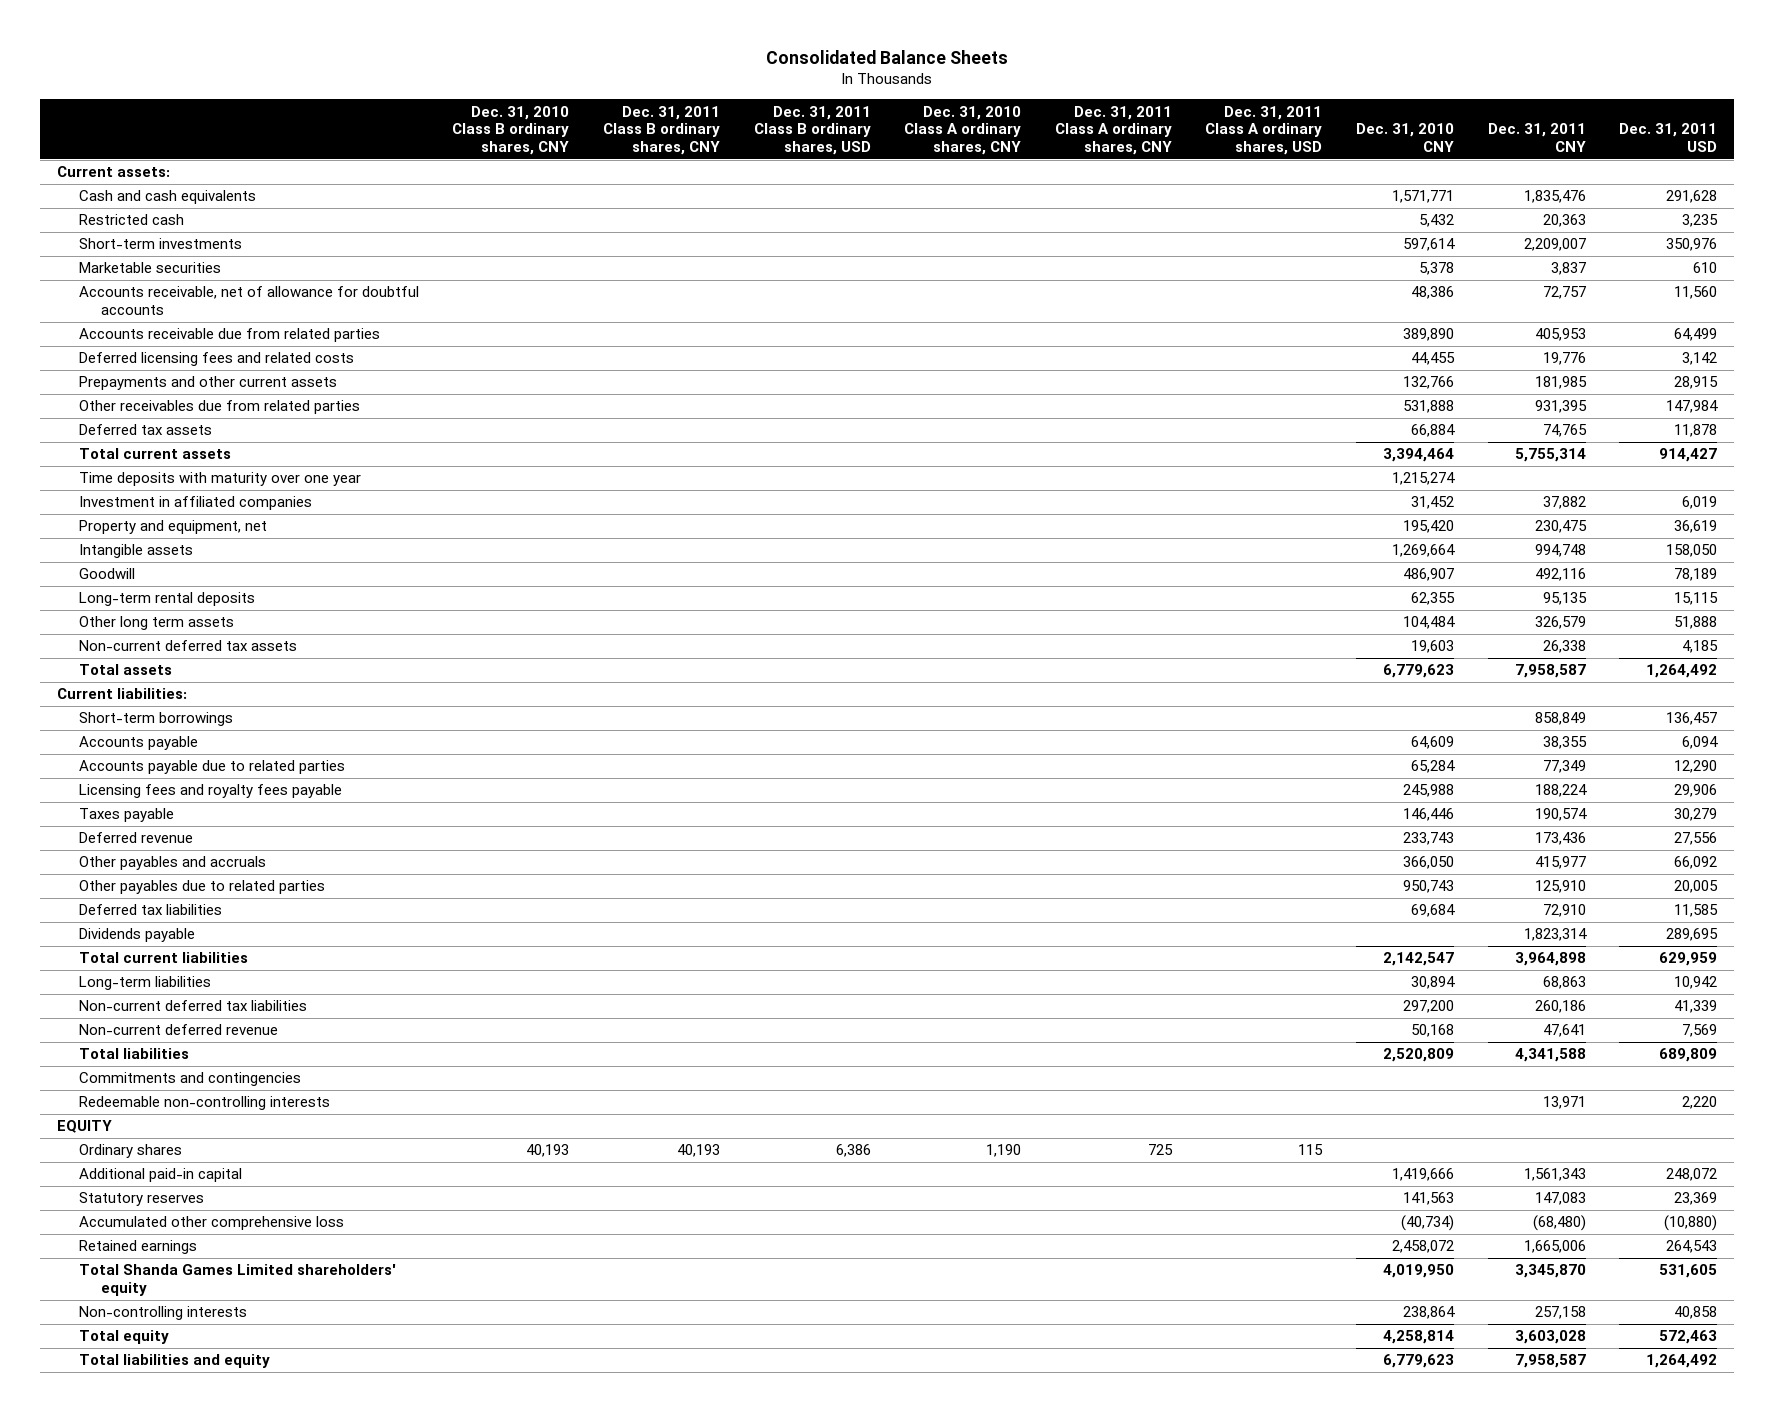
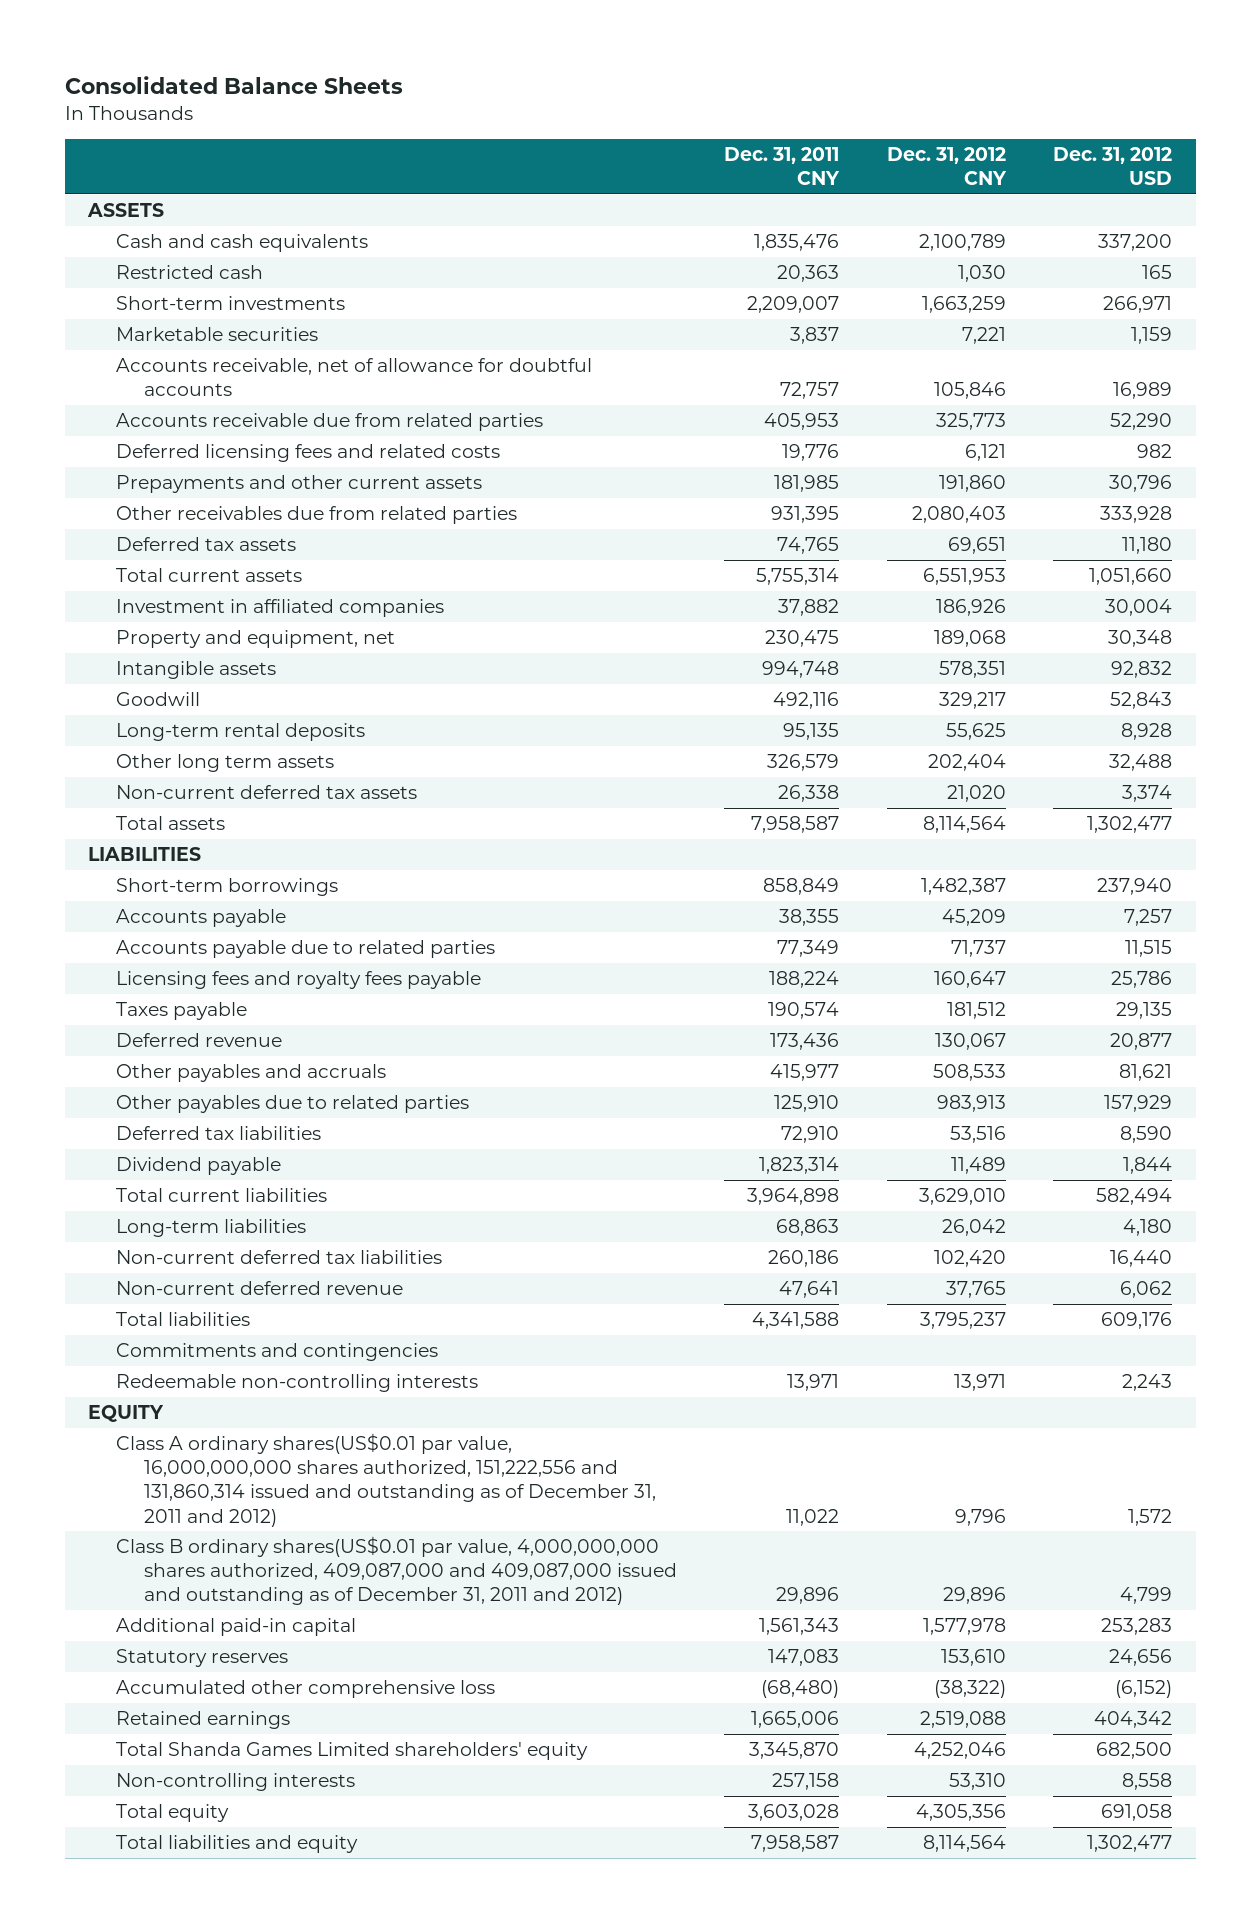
- | Dec. 31, 2010 Class B ordinary shares, CNY | Dec. 31, 2011 Class B ordinary shares, CNY | Dec. 31, 2011 Class B ordinary shares, USD | Dec. 31, 2010 Class A ordinary shares, CNY | Dec. 31, 2011 Class A ordinary shares, CNY | Dec. 31, 2011 Class A ordinary shares, USD | Dec. 31, 2010 CNY | Dec. 31, 2011 CNY | Dec. 31, 2011 USD
+ | Dec. 31, 2011 CNY | Dec. 31, 2012 CNY | Dec. 31, 2012 USD
- Current assets:
+ ASSETS
- Time deposits with maturity over one year | | | | | | | 1,215,274 | |
- Current liabilities:
+ LIABILITIES
- Dividends payable | | | | | | | | 1,823,314 | 289,695
+ Dividend payable | 1,823,314 | 11,489 | 1,844
- Ordinary shares | 40,193 | 40,193 | 6,386 | 1,190 | 725 | 115 | | |
+ Class A ordinary shares(US$0.01 par value, 16,000,000,000 shares authorized, 151,222,556 and 131,860,314 issued and outstanding as of December 31, 2011 and 2012) | 11,022 | 9,796 | 1,572
+ Class B ordinary shares(US$0.01 par value, 4,000,000,000 shares authorized, 409,087,000 and 409,087,000 issued and outstanding as of December 31, 2011 and 2012) | 29,896 | 29,896 | 4,799

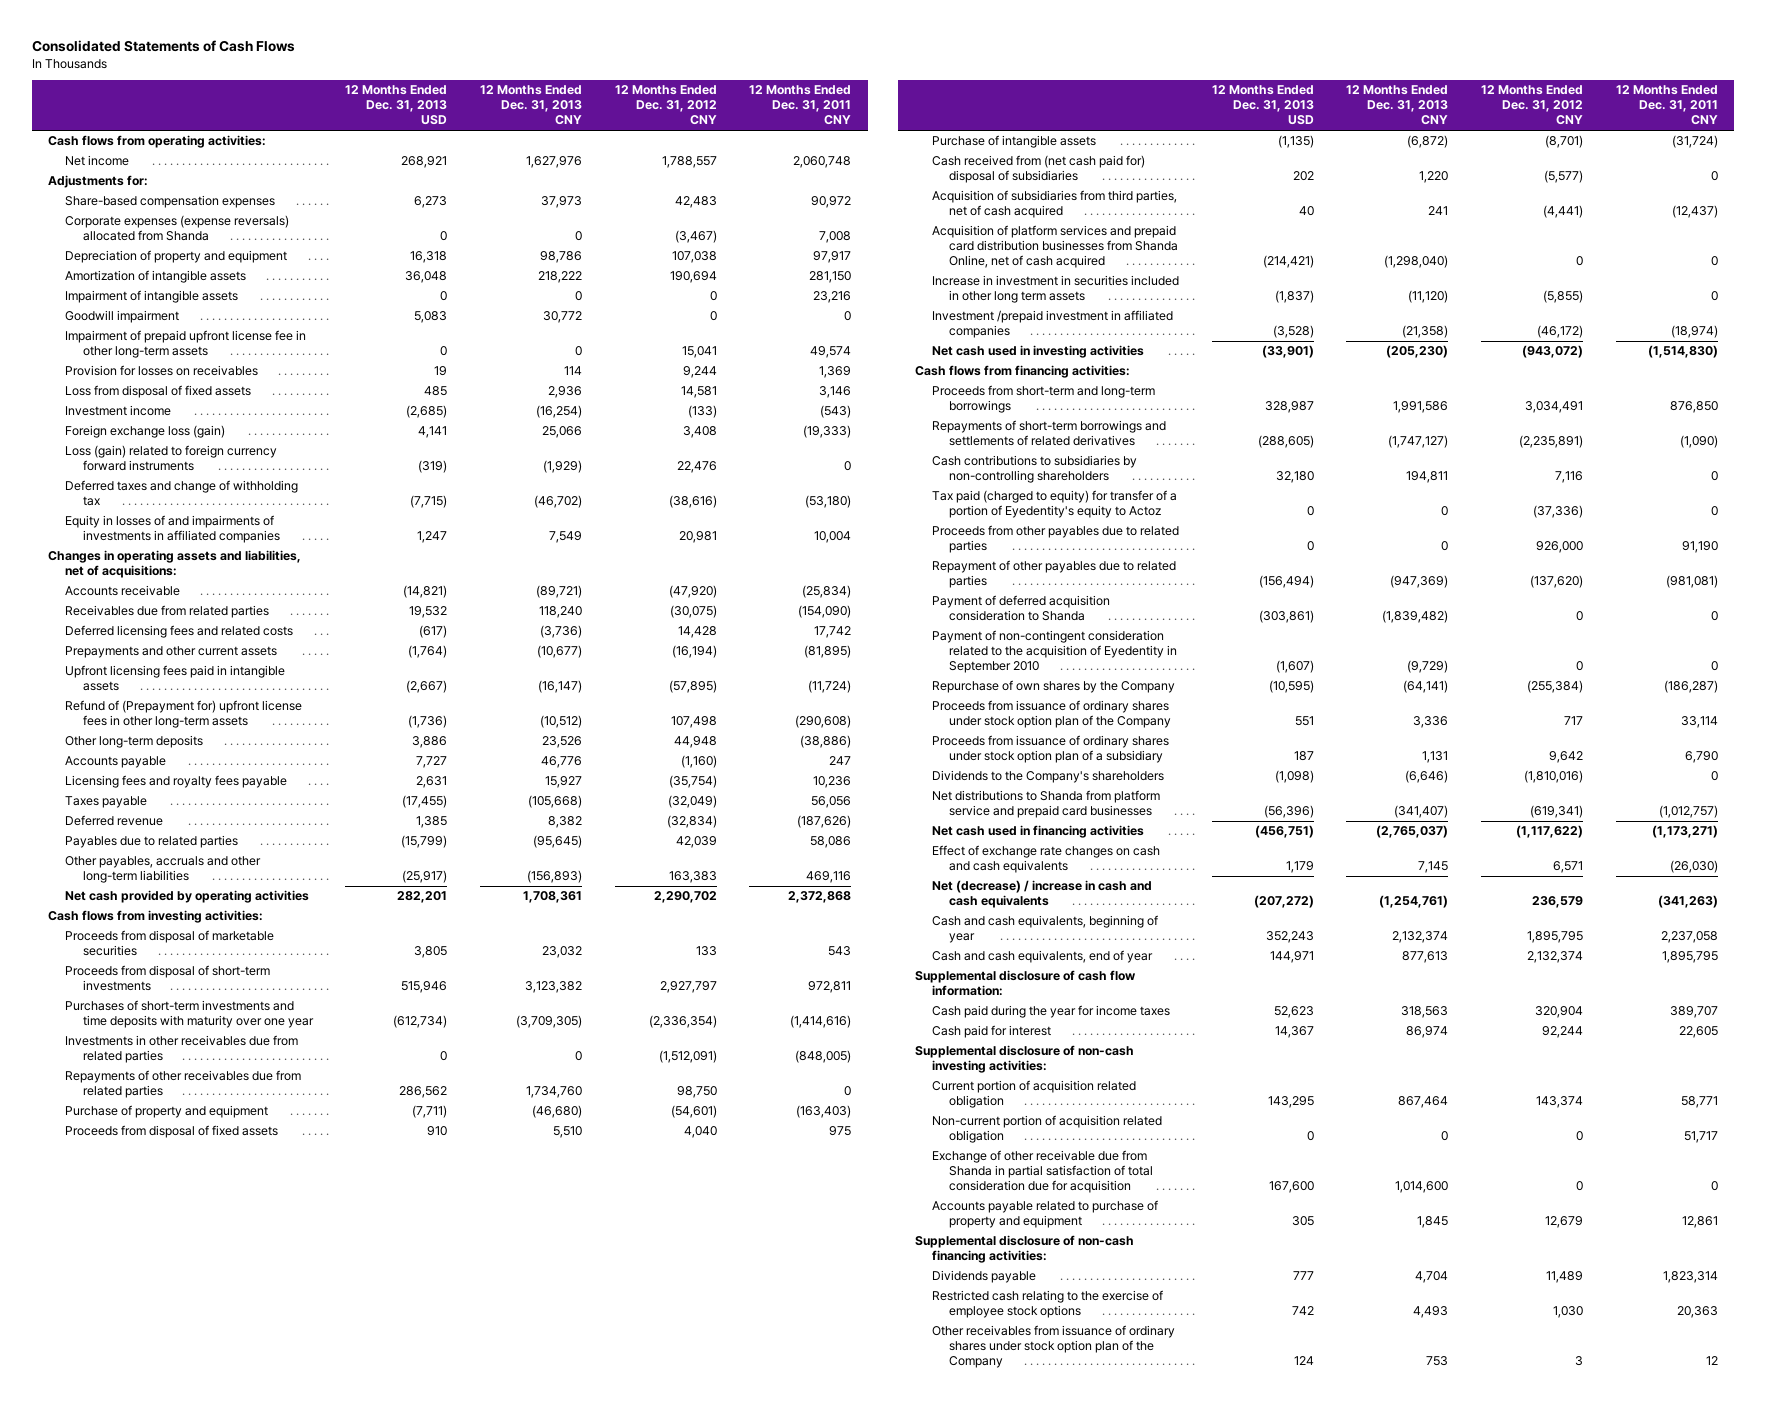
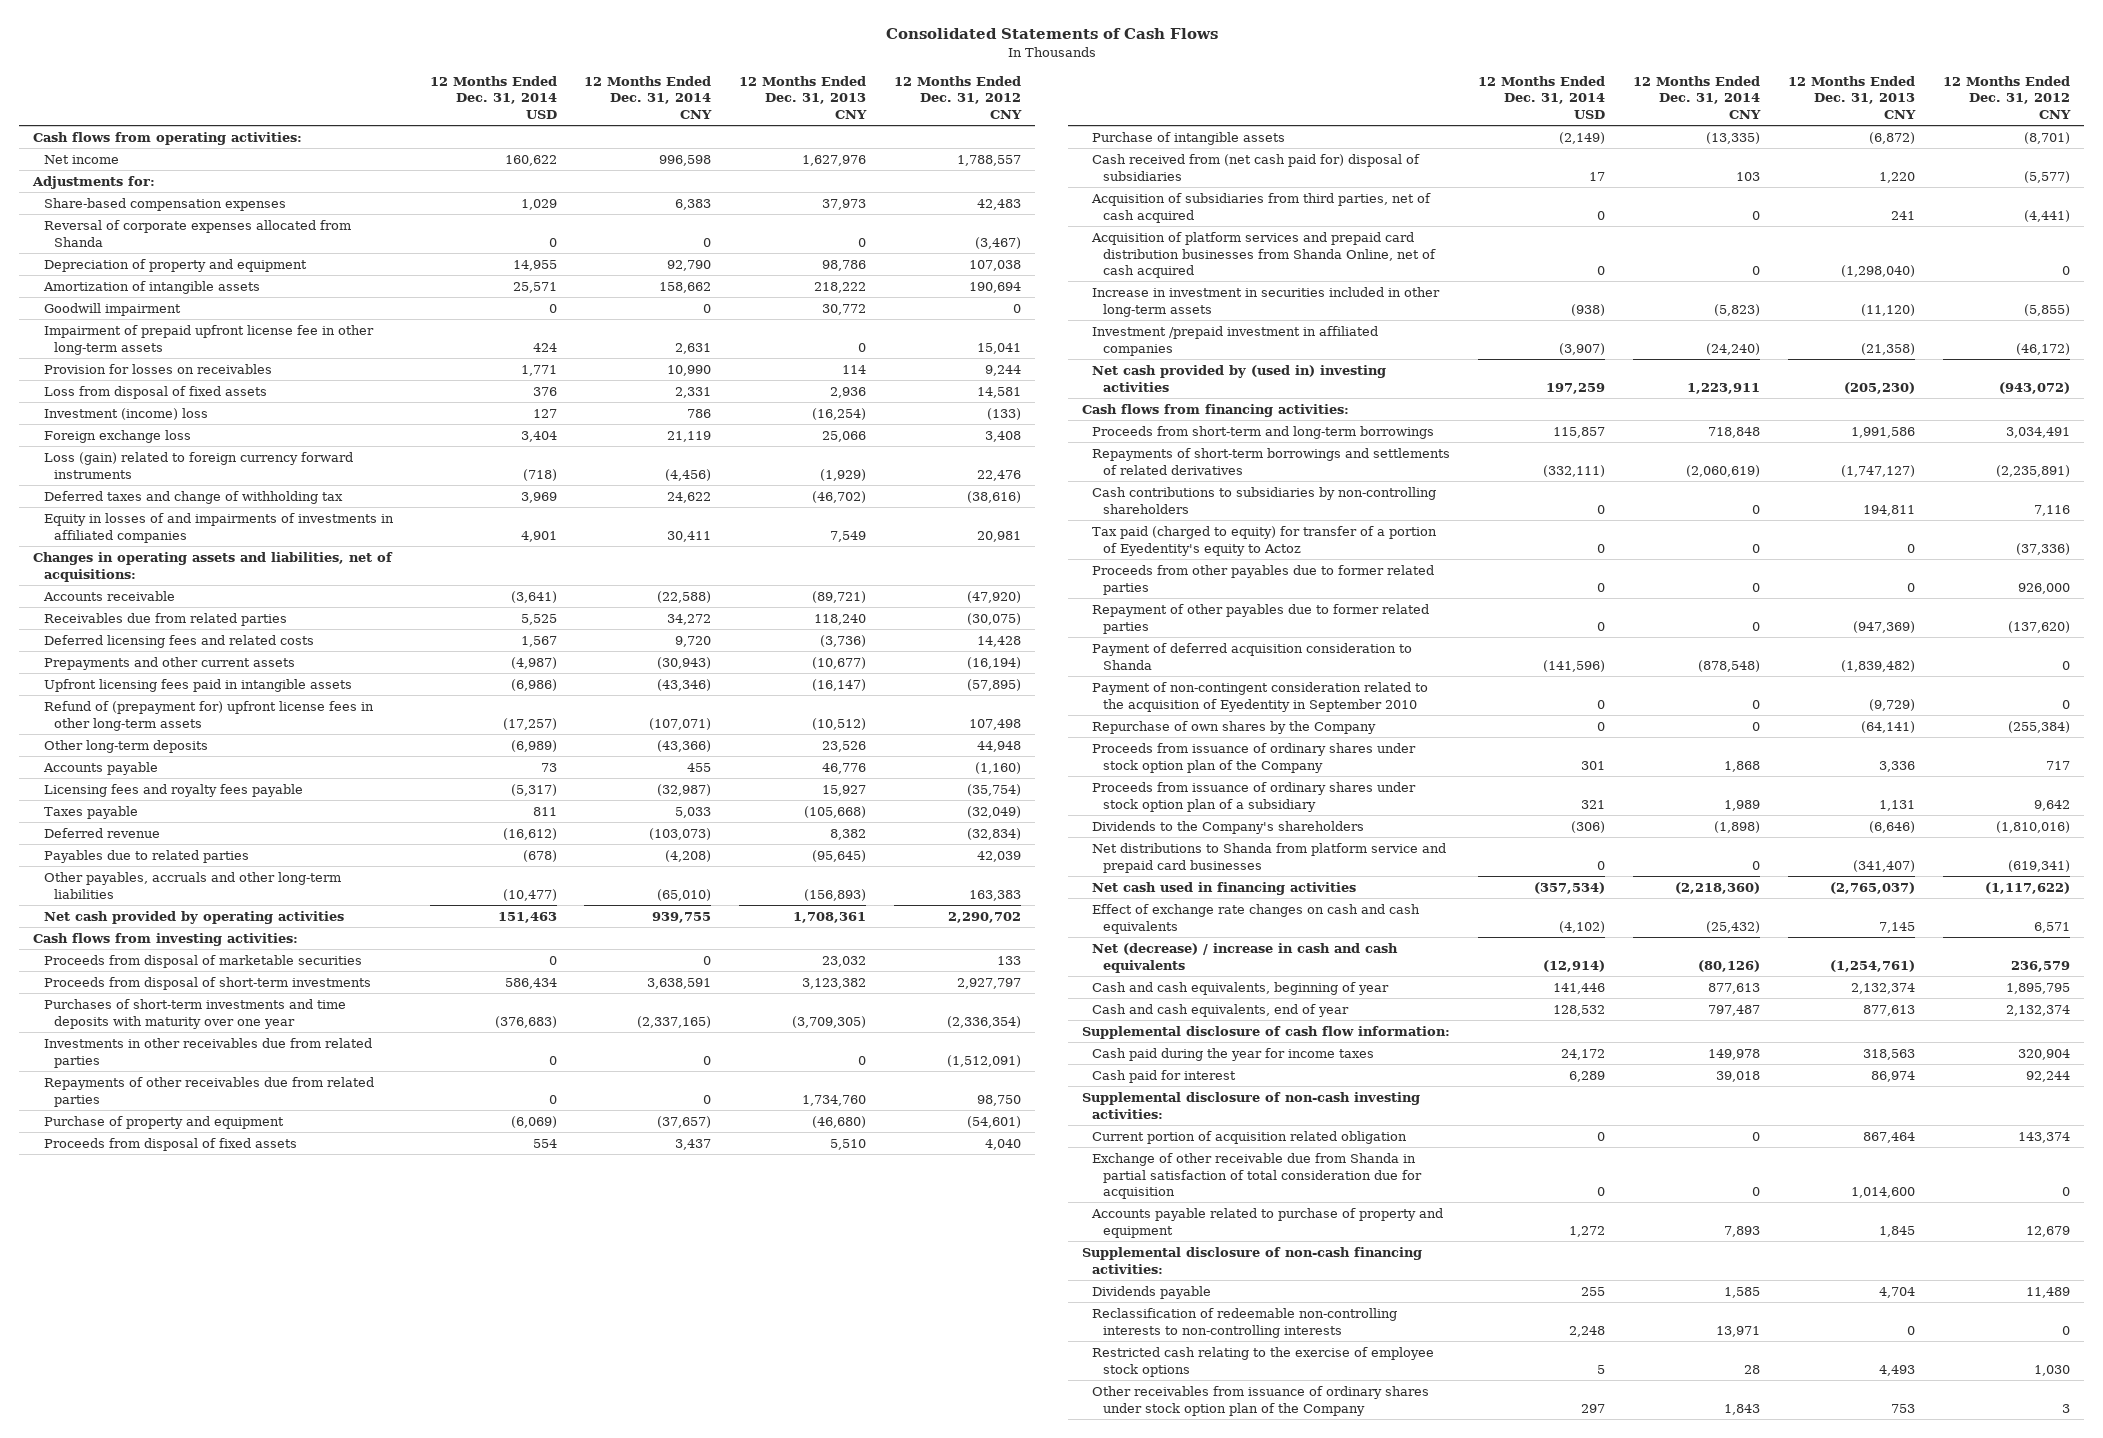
- | 12 Months Ended Dec. 31, 2013 USD | 12 Months Ended Dec. 31, 2013 CNY | 12 Months Ended Dec. 31, 2012 CNY | 12 Months Ended Dec. 31, 2011 CNY
+ | 12 Months Ended Dec. 31, 2014 USD | 12 Months Ended Dec. 31, 2014 CNY | 12 Months Ended Dec. 31, 2013 CNY | 12 Months Ended Dec. 31, 2012 CNY
- Corporate expenses (expense reversals) allocated from Shanda | 0 | 0 | (3,467) | 7,008
+ Reversal of corporate expenses allocated from Shanda | 0 | 0 | 0 | (3,467)
- Impairment of intangible assets | 0 | 0 | 0 | 23,216
- Investment income | (2,685) | (16,254) | (133) | (543)
- Foreign exchange loss (gain) | 4,141 | 25,066 | 3,408 | (19,333)
+ Investment (income) loss | 127 | 786 | (16,254) | (133)
+ Foreign exchange loss | 3,404 | 21,119 | 25,066 | 3,408
- Refund of (Prepayment for) upfront license fees in other long-term assets | (1,736) | (10,512) | 107,498 | (290,608)
+ Refund of (prepayment for) upfront license fees in other long-term assets | (17,257) | (107,071) | (10,512) | 107,498
- Increase in investment in securities included in other long term assets | (1,837) | (11,120) | (5,855) | 0
+ Increase in investment in securities included in other long-term assets | (938) | (5,823) | (11,120) | (5,855)
- Net cash used in investing activities | (33,901) | (205,230) | (943,072) | (1,514,830)
+ Net cash provided by (used in) investing activities | 197,259 | 1,223,911 | (205,230) | (943,072)
- Proceeds from other payables due to related parties | 0 | 0 | 926,000 | 91,190
- Repayment of other payables due to related parties | (156,494) | (947,369) | (137,620) | (981,081)
+ Proceeds from other payables due to former related parties | 0 | 0 | 0 | 926,000
+ Repayment of other payables due to former related parties | 0 | 0 | (947,369) | (137,620)
- Non-current portion of acquisition related obligation | 0 | 0 | 0 | 51,717
+ Reclassification of redeemable non-controlling interests to non-controlling interests | 2,248 | 13,971 | 0 | 0

